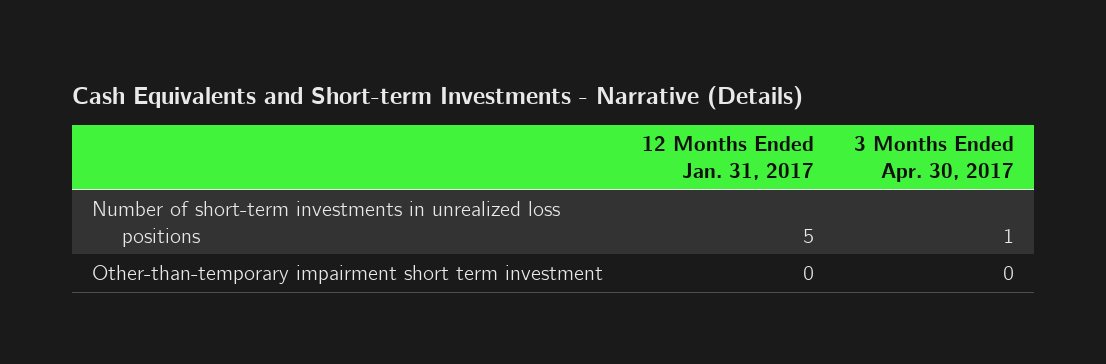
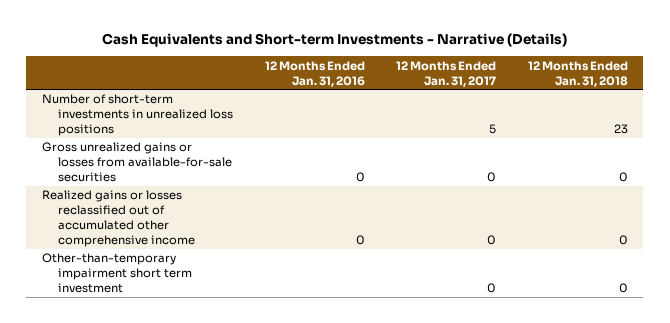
- | 12 Months Ended Jan. 31, 2017 | 3 Months Ended Apr. 30, 2017
+ | 12 Months Ended Jan. 31, 2016 | 12 Months Ended Jan. 31, 2017 | 12 Months Ended Jan. 31, 2018
+ Gross unrealized gains or losses from available-for-sale securities | 0 | 0 | 0
+ Realized gains or losses reclassified out of accumulated other comprehensive income | 0 | 0 | 0

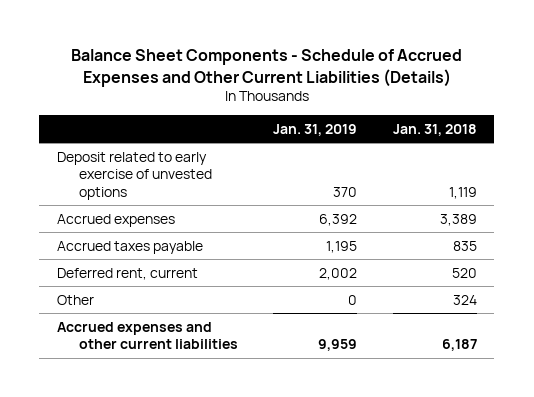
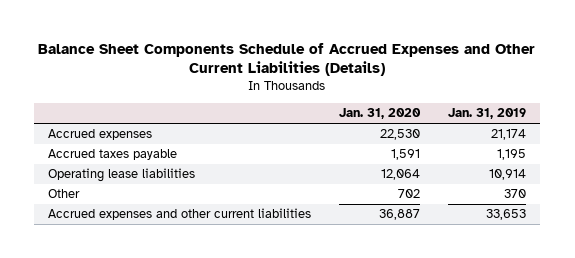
- Balance Sheet Components - Schedule of Accrued Expenses and Other Current Liabilities (Details)
+ Balance Sheet Components Schedule of Accrued Expenses and Other Current Liabilities (Details)
- | Jan. 31, 2019 | Jan. 31, 2018
+ | Jan. 31, 2020 | Jan. 31, 2019
- Deposit related to early exercise of unvested options | 370 | 1,119
- Accrued expenses | 6,392 | 3,389
+ Accrued expenses | 22,530 | 21,174
- Deferred rent, current | 2,002 | 520
- Other | 0 | 324
- Accrued expenses and other current liabilities | 9,959 | 6,187
+ Operating lease liabilities | 12,064 | 10,914
+ Other | 702 | 370
+ Accrued expenses and other current liabilities | 36,887 | 33,653

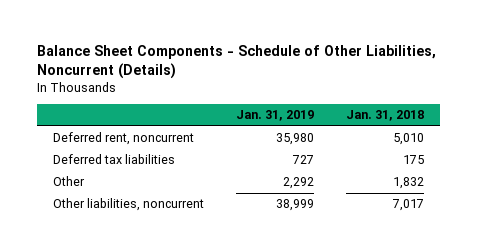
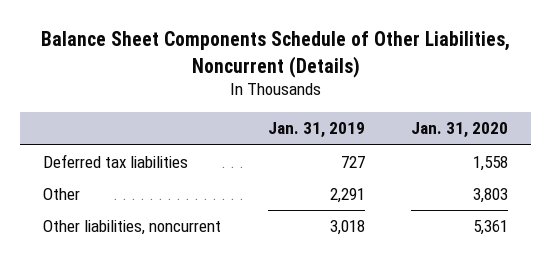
- Balance Sheet Components - Schedule of Other Liabilities, Noncurrent (Details)
+ Balance Sheet Components Schedule of Other Liabilities, Noncurrent (Details)
- | Jan. 31, 2019 | Jan. 31, 2018
+ | Jan. 31, 2019 | Jan. 31, 2020
- Deferred rent, noncurrent | 35,980 | 5,010
- Other | 2,292 | 1,832
- Other liabilities, noncurrent | 38,999 | 7,017
+ Other | 2,291 | 3,803
+ Other liabilities, noncurrent | 3,018 | 5,361

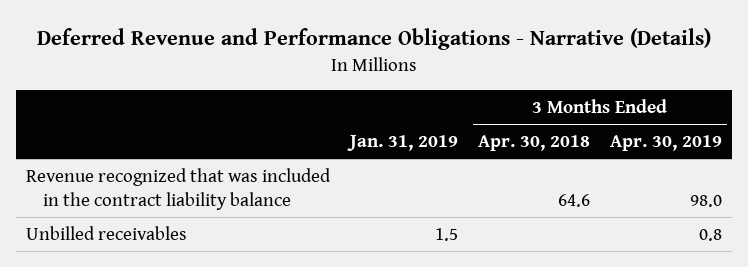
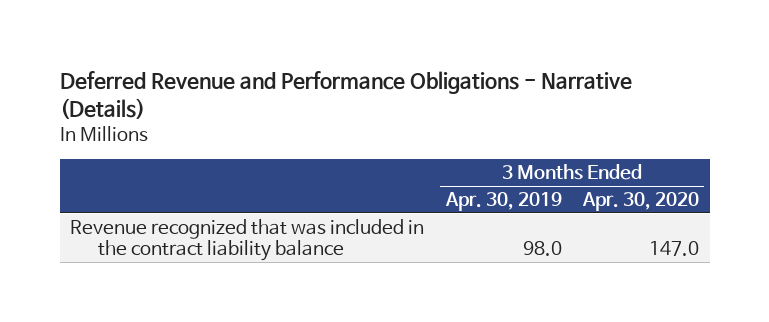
- | Jan. 31, 2019 | 3 Months Ended Apr. 30, 2018 | 3 Months Ended Apr. 30, 2019
+ | 3 Months Ended Apr. 30, 2019 | 3 Months Ended Apr. 30, 2020
- Unbilled receivables | 1.5 | | 0.8

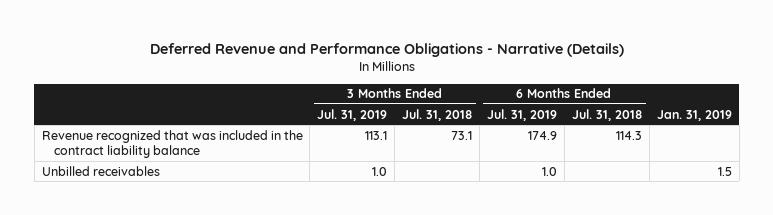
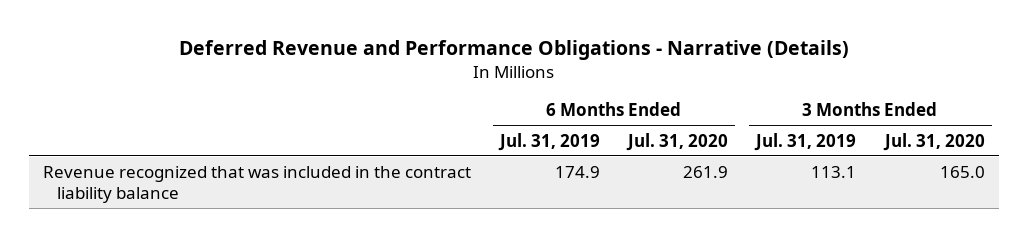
- | 3 Months Ended Jul. 31, 2019 | 3 Months Ended Jul. 31, 2018 | 6 Months Ended Jul. 31, 2019 | 6 Months Ended Jul. 31, 2018 | Jan. 31, 2019
+ | 6 Months Ended Jul. 31, 2019 | 6 Months Ended Jul. 31, 2020 | 3 Months Ended Jul. 31, 2019 | 3 Months Ended Jul. 31, 2020
- Unbilled receivables | 1.0 | | 1.0 | | 1.5

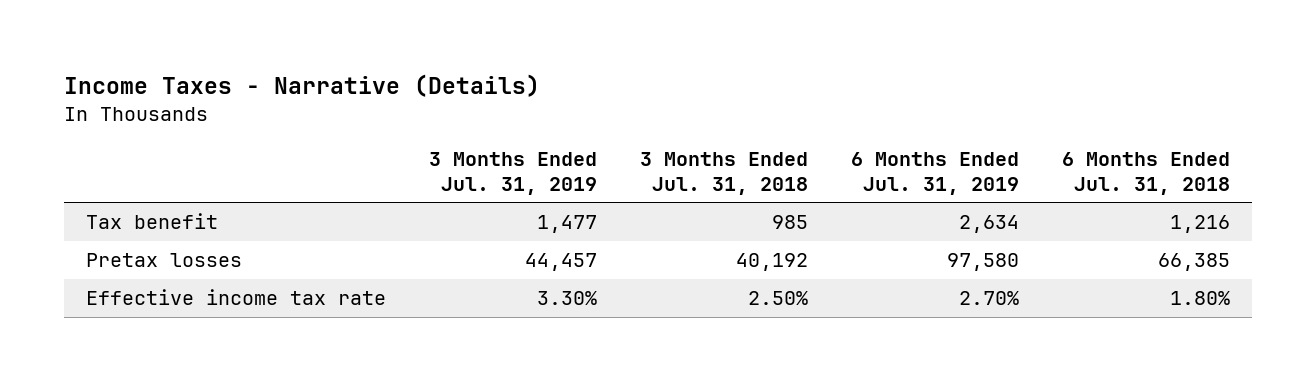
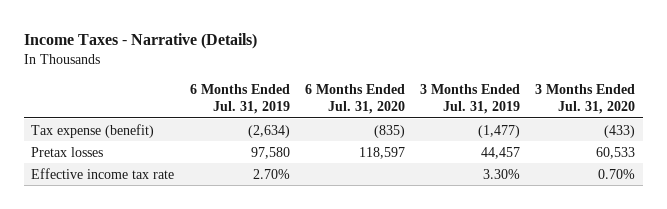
- | 3 Months Ended Jul. 31, 2019 | 3 Months Ended Jul. 31, 2018 | 6 Months Ended Jul. 31, 2019 | 6 Months Ended Jul. 31, 2018
+ | 6 Months Ended Jul. 31, 2019 | 6 Months Ended Jul. 31, 2020 | 3 Months Ended Jul. 31, 2019 | 3 Months Ended Jul. 31, 2020
- Tax benefit | 1,477 | 985 | 2,634 | 1,216
+ Tax expense (benefit) | (2,634) | (835) | (1,477) | (433)

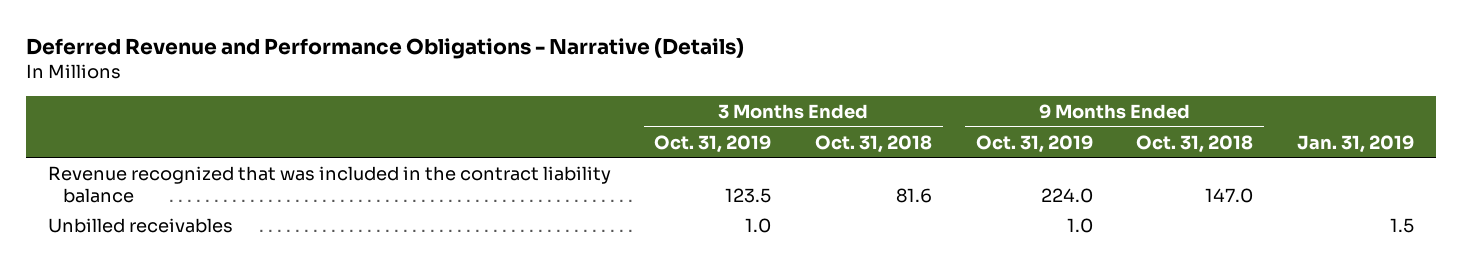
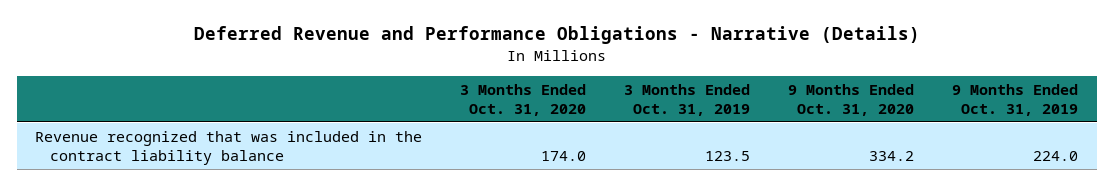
- | 3 Months Ended Oct. 31, 2019 | 3 Months Ended Oct. 31, 2018 | 9 Months Ended Oct. 31, 2019 | 9 Months Ended Oct. 31, 2018 | Jan. 31, 2019
+ | 3 Months Ended Oct. 31, 2020 | 3 Months Ended Oct. 31, 2019 | 9 Months Ended Oct. 31, 2020 | 9 Months Ended Oct. 31, 2019
- Unbilled receivables | 1.0 | | 1.0 | | 1.5

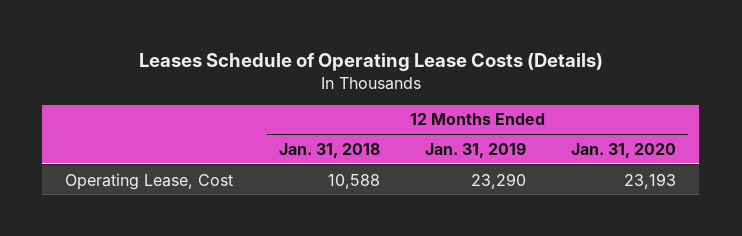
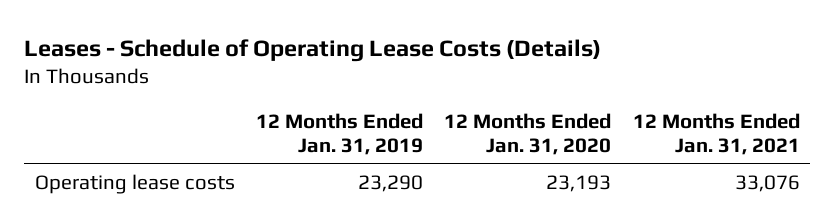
- Leases Schedule of Operating Lease Costs (Details)
+ Leases - Schedule of Operating Lease Costs (Details)
- | 12 Months Ended Jan. 31, 2018 | 12 Months Ended Jan. 31, 2019 | 12 Months Ended Jan. 31, 2020
+ | 12 Months Ended Jan. 31, 2019 | 12 Months Ended Jan. 31, 2020 | 12 Months Ended Jan. 31, 2021
- Operating Lease, Cost | 10,588 | 23,290 | 23,193
+ Operating lease costs | 23,290 | 23,193 | 33,076

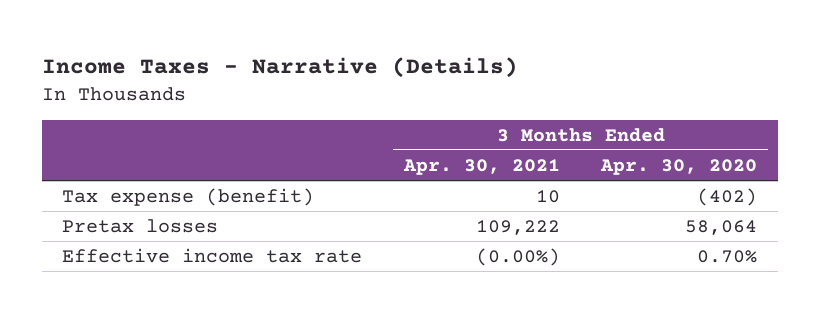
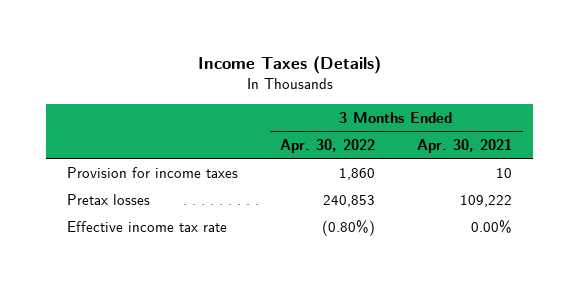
- Income Taxes - Narrative (Details)
+ Income Taxes (Details)
- | 3 Months Ended Apr. 30, 2021 | 3 Months Ended Apr. 30, 2020
+ | 3 Months Ended Apr. 30, 2022 | 3 Months Ended Apr. 30, 2021
- Tax expense (benefit) | 10 | (402)
+ Provision for income taxes | 1,860 | 10
- Effective income tax rate | (0.00%) | 0.70%
+ Effective income tax rate | (0.80%) | 0.00%

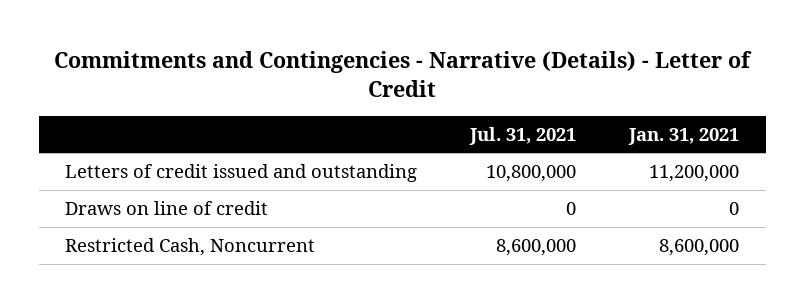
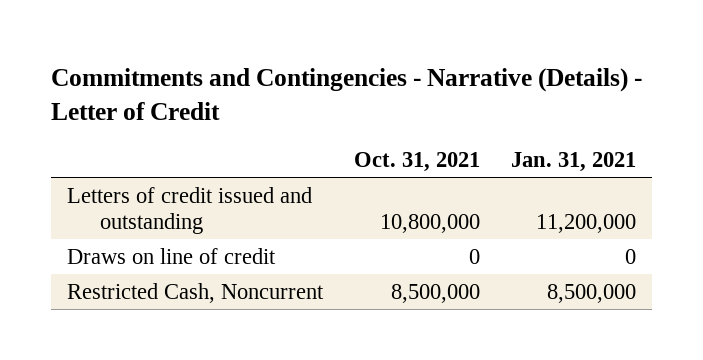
- | Jul. 31, 2021 | Jan. 31, 2021
+ | Oct. 31, 2021 | Jan. 31, 2021
- Restricted Cash, Noncurrent | 8,600,000 | 8,600,000
+ Restricted Cash, Noncurrent | 8,500,000 | 8,500,000

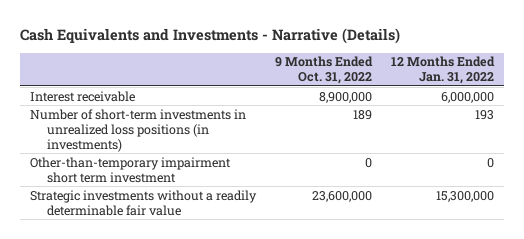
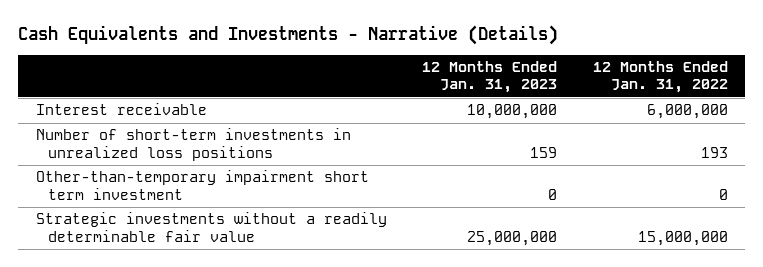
- | 9 Months Ended Oct. 31, 2022 | 12 Months Ended Jan. 31, 2022
+ | 12 Months Ended Jan. 31, 2023 | 12 Months Ended Jan. 31, 2022
- Number of short-term investments in unrealized loss positions (in investments) | 189 | 193
+ Number of short-term investments in unrealized loss positions | 159 | 193
- Strategic investments without a readily determinable fair value | 23,600,000 | 15,300,000
+ Strategic investments without a readily determinable fair value | 25,000,000 | 15,000,000

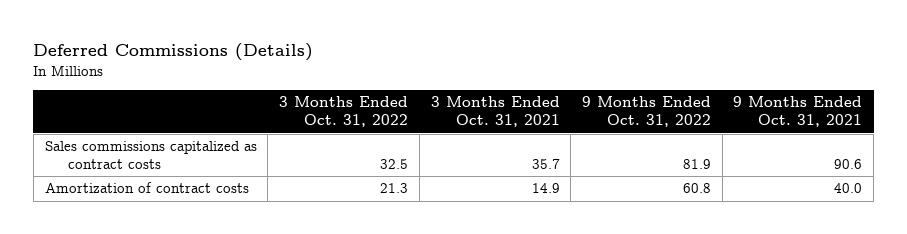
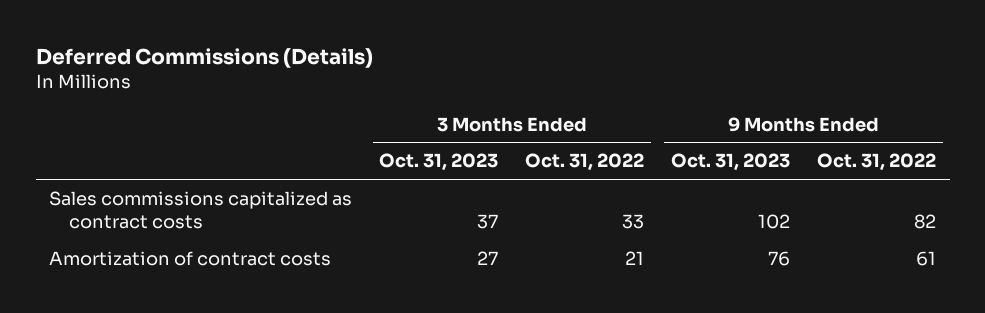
- | 3 Months Ended Oct. 31, 2022 | 3 Months Ended Oct. 31, 2021 | 9 Months Ended Oct. 31, 2022 | 9 Months Ended Oct. 31, 2021
+ | 3 Months Ended Oct. 31, 2023 | 3 Months Ended Oct. 31, 2022 | 9 Months Ended Oct. 31, 2023 | 9 Months Ended Oct. 31, 2022
- Sales commissions capitalized as contract costs | 32.5 | 35.7 | 81.9 | 90.6
- Amortization of contract costs | 21.3 | 14.9 | 60.8 | 40.0
+ Sales commissions capitalized as contract costs | 37 | 33 | 102 | 82
+ Amortization of contract costs | 27 | 21 | 76 | 61

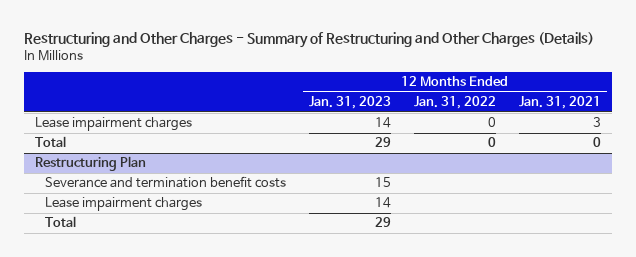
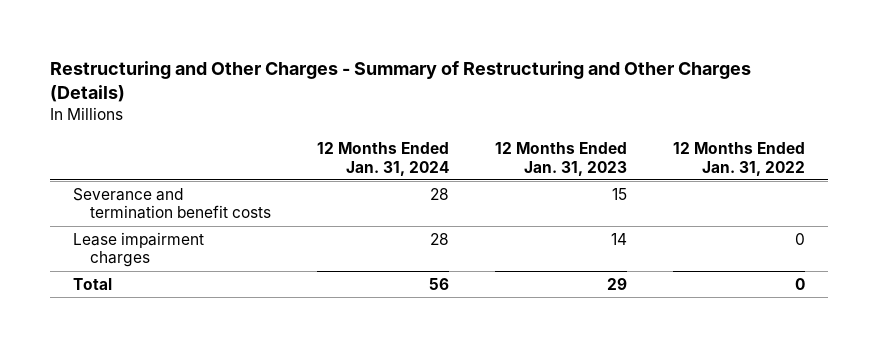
- | 12 Months Ended Jan. 31, 2023 | 12 Months Ended Jan. 31, 2022 | 12 Months Ended Jan. 31, 2021
+ | 12 Months Ended Jan. 31, 2024 | 12 Months Ended Jan. 31, 2023 | 12 Months Ended Jan. 31, 2022
+ Severance and termination benefit costs | 28 | 15 |
- Restructuring Plan
- Severance and termination benefit costs | 15 | |
- Lease impairment charges | 14 | |
- Total | 29 | |

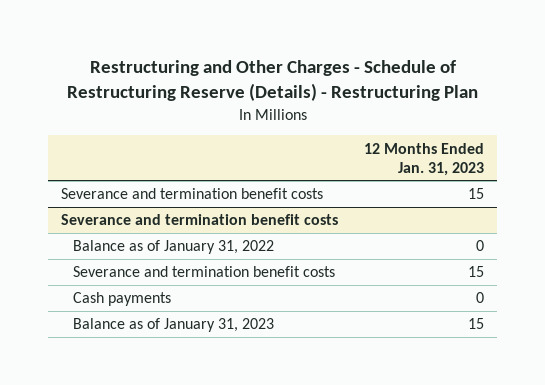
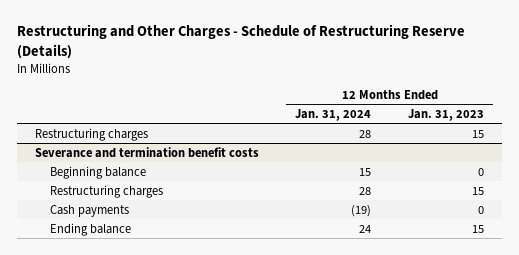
- Restructuring and Other Charges - Schedule of Restructuring Reserve (Details) - Restructuring Plan
+ Restructuring and Other Charges - Schedule of Restructuring Reserve (Details)
- | 12 Months Ended Jan. 31, 2023
+ | 12 Months Ended Jan. 31, 2024 | 12 Months Ended Jan. 31, 2023
- Severance and termination benefit costs | 15
+ Restructuring charges | 28 | 15
@ Severance and termination benefit costs
- Balance as of January 31, 2022 | 0
- Severance and termination benefit costs | 15
+ Beginning balance | 15 | 0
+ Restructuring charges | 28 | 15
- Balance as of January 31, 2023 | 15
+ Ending balance | 24 | 15

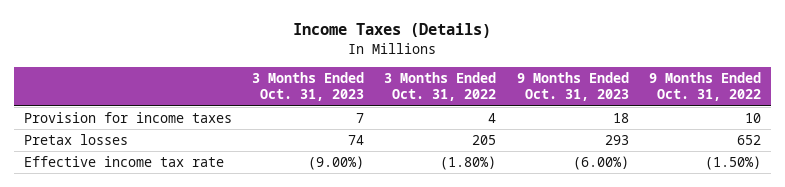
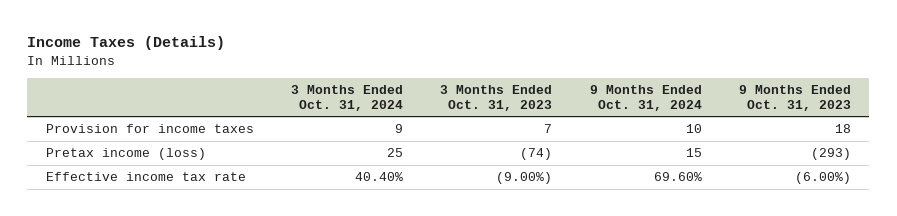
- | 3 Months Ended Oct. 31, 2023 | 3 Months Ended Oct. 31, 2022 | 9 Months Ended Oct. 31, 2023 | 9 Months Ended Oct. 31, 2022
+ | 3 Months Ended Oct. 31, 2024 | 3 Months Ended Oct. 31, 2023 | 9 Months Ended Oct. 31, 2024 | 9 Months Ended Oct. 31, 2023
- Pretax losses | 74 | 205 | 293 | 652
+ Pretax income (loss) | 25 | (74) | 15 | (293)

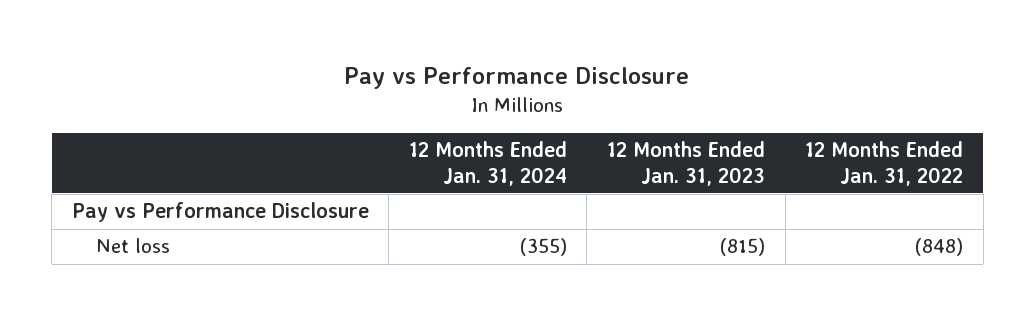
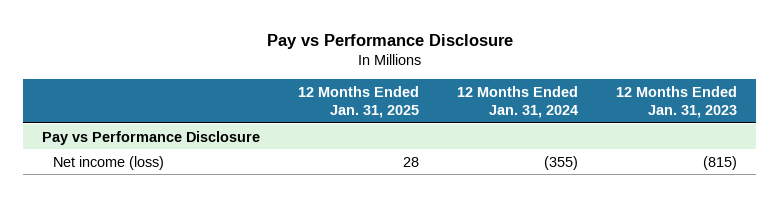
- | 12 Months Ended Jan. 31, 2024 | 12 Months Ended Jan. 31, 2023 | 12 Months Ended Jan. 31, 2022
+ | 12 Months Ended Jan. 31, 2025 | 12 Months Ended Jan. 31, 2024 | 12 Months Ended Jan. 31, 2023
- Net loss | (355) | (815) | (848)
+ Net income (loss) | 28 | (355) | (815)

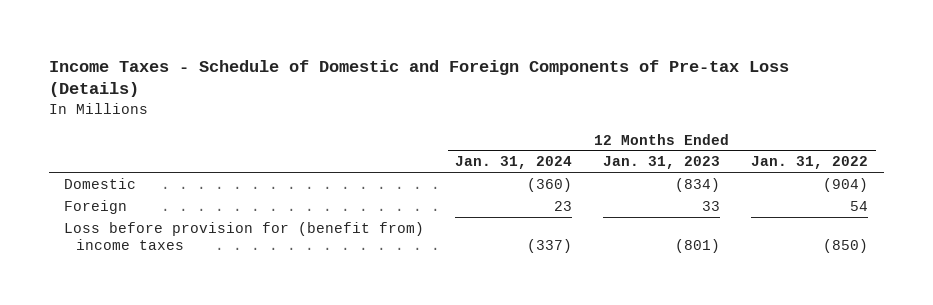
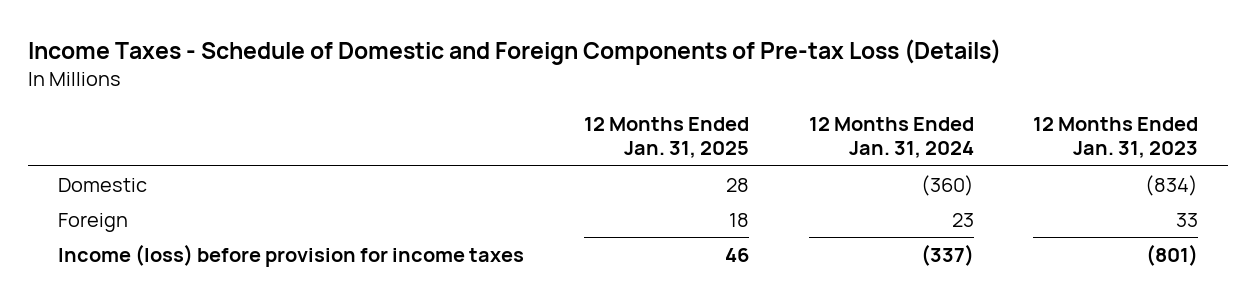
- | 12 Months Ended Jan. 31, 2024 | 12 Months Ended Jan. 31, 2023 | 12 Months Ended Jan. 31, 2022
+ | 12 Months Ended Jan. 31, 2025 | 12 Months Ended Jan. 31, 2024 | 12 Months Ended Jan. 31, 2023
- Loss before provision for (benefit from) income taxes | (337) | (801) | (850)
+ Income (loss) before provision for income taxes | 46 | (337) | (801)

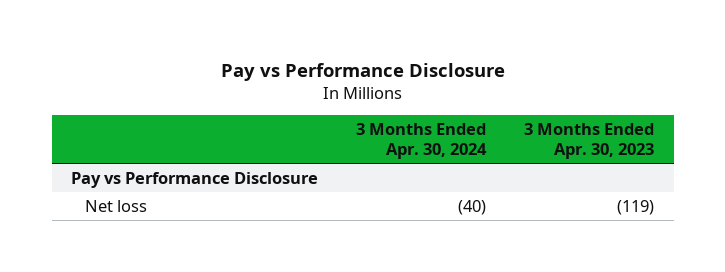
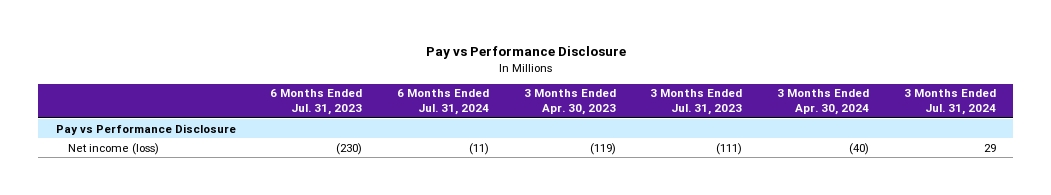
- | 3 Months Ended Apr. 30, 2024 | 3 Months Ended Apr. 30, 2023
+ | 6 Months Ended Jul. 31, 2023 | 6 Months Ended Jul. 31, 2024 | 3 Months Ended Apr. 30, 2023 | 3 Months Ended Jul. 31, 2023 | 3 Months Ended Apr. 30, 2024 | 3 Months Ended Jul. 31, 2024
- Net loss | (40) | (119)
+ Net income (loss) | (230) | (11) | (119) | (111) | (40) | 29

